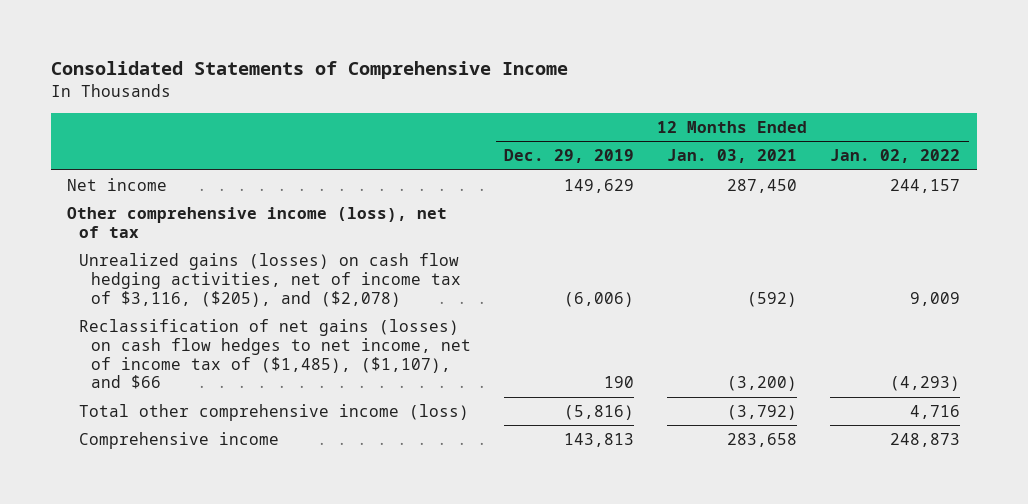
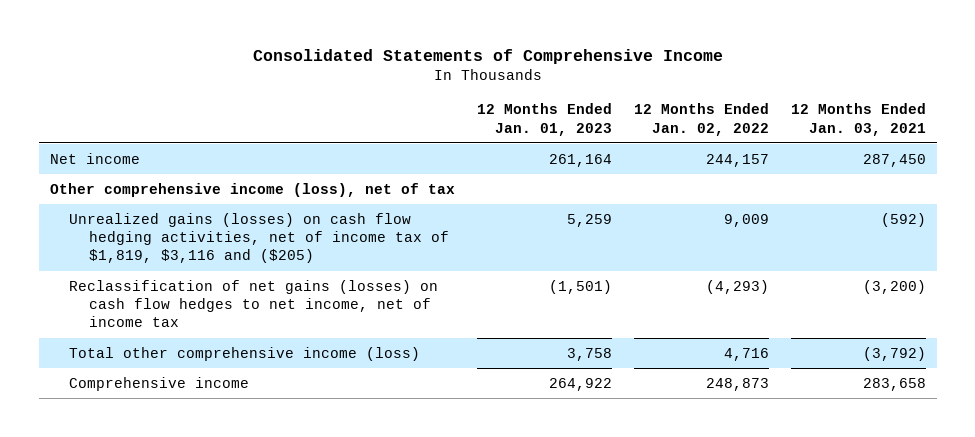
- | 12 Months Ended Dec. 29, 2019 | 12 Months Ended Jan. 03, 2021 | 12 Months Ended Jan. 02, 2022
+ | 12 Months Ended Jan. 01, 2023 | 12 Months Ended Jan. 02, 2022 | 12 Months Ended Jan. 03, 2021
- Unrealized gains (losses) on cash flow hedging activities, net of income tax of $3,116, ($205), and ($2,078) | (6,006) | (592) | 9,009
- Reclassification of net gains (losses) on cash flow hedges to net income, net of income tax of ($1,485), ($1,107), and $66 | 190 | (3,200) | (4,293)
+ Unrealized gains (losses) on cash flow hedging activities, net of income tax of $1,819, $3,116 and ($205) | 5,259 | 9,009 | (592)
+ Reclassification of net gains (losses) on cash flow hedges to net income, net of income tax | (1,501) | (4,293) | (3,200)

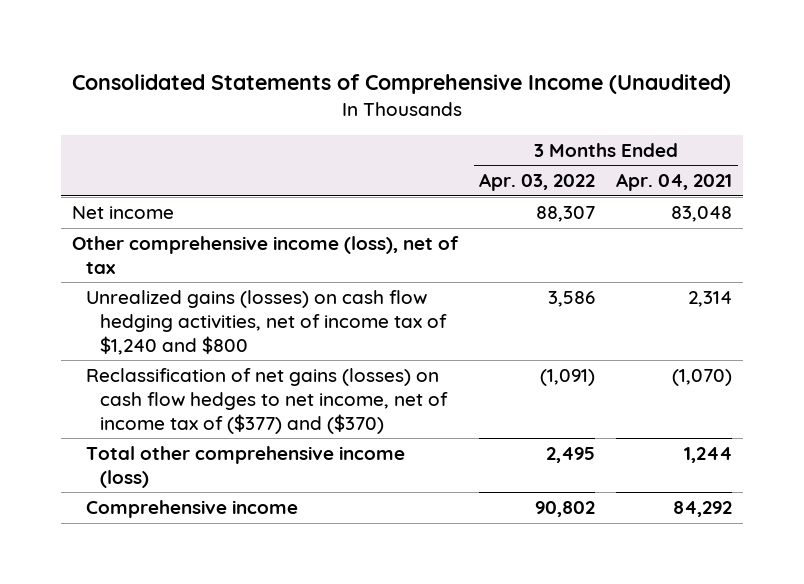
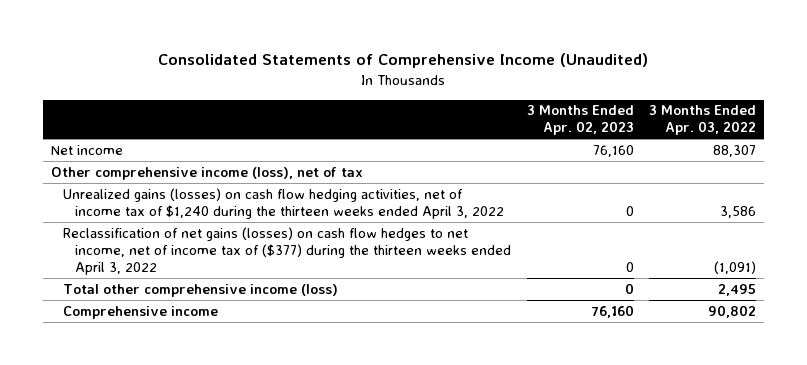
- | 3 Months Ended Apr. 03, 2022 | 3 Months Ended Apr. 04, 2021
+ | 3 Months Ended Apr. 02, 2023 | 3 Months Ended Apr. 03, 2022
- Unrealized gains (losses) on cash flow hedging activities, net of income tax of $1,240 and $800 | 3,586 | 2,314
- Reclassification of net gains (losses) on cash flow hedges to net income, net of income tax of ($377) and ($370) | (1,091) | (1,070)
+ Unrealized gains (losses) on cash flow hedging activities, net of income tax of $1,240 during the thirteen weeks ended April 3, 2022 | 0 | 3,586
+ Reclassification of net gains (losses) on cash flow hedges to net income, net of income tax of ($377) during the thirteen weeks ended April 3, 2022 | 0 | (1,091)

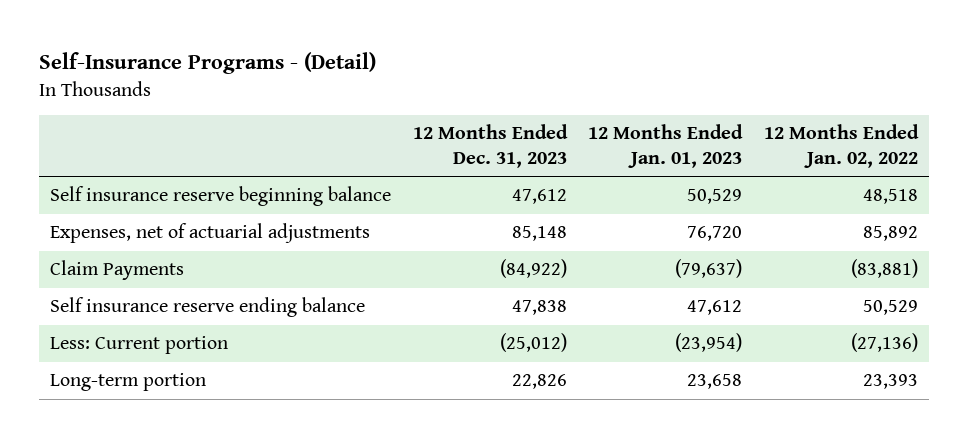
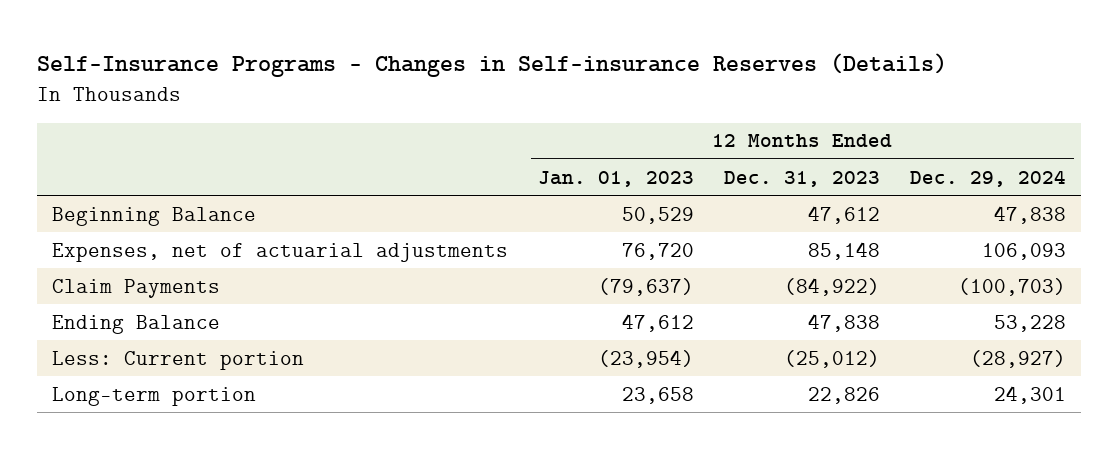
- Self-Insurance Programs - (Detail)
+ Self-Insurance Programs - Changes in Self-insurance Reserves (Details)
- | 12 Months Ended Dec. 31, 2023 | 12 Months Ended Jan. 01, 2023 | 12 Months Ended Jan. 02, 2022
+ | 12 Months Ended Jan. 01, 2023 | 12 Months Ended Dec. 31, 2023 | 12 Months Ended Dec. 29, 2024
- Self insurance reserve beginning balance | 47,612 | 50,529 | 48,518
+ Beginning Balance | 50,529 | 47,612 | 47,838
- Self insurance reserve ending balance | 47,838 | 47,612 | 50,529
+ Ending Balance | 47,612 | 47,838 | 53,228

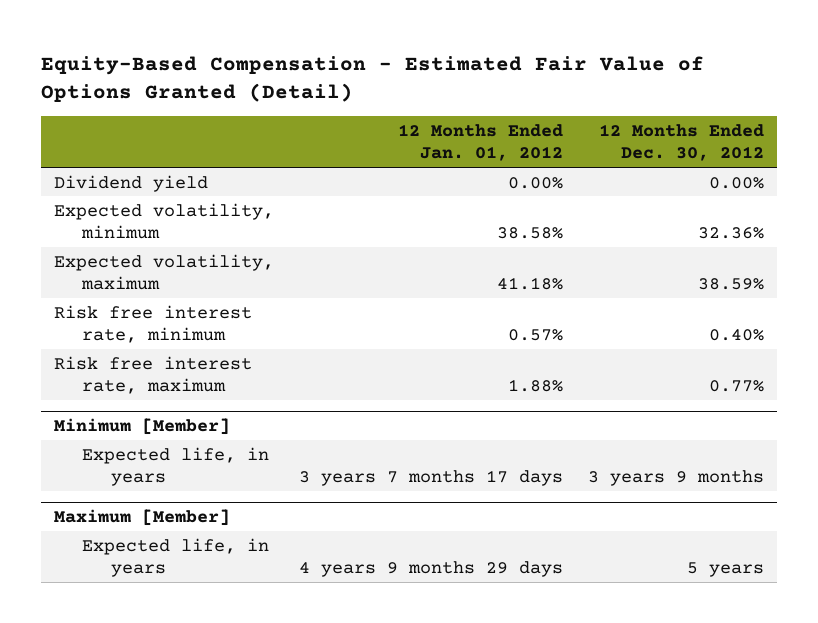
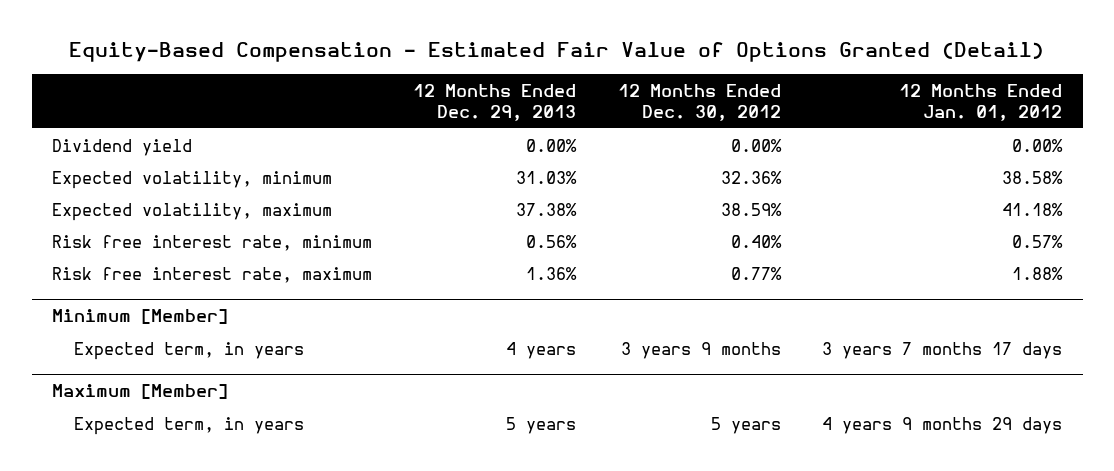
- | 12 Months Ended Jan. 01, 2012 | 12 Months Ended Dec. 30, 2012
+ | 12 Months Ended Dec. 29, 2013 | 12 Months Ended Dec. 30, 2012 | 12 Months Ended Jan. 01, 2012
@ Minimum [Member]
- Expected life, in years | 3 years 7 months 17 days | 3 years 9 months
+ Expected term, in years | 4 years | 3 years 9 months | 3 years 7 months 17 days
@ Maximum [Member]
- Expected life, in years | 4 years 9 months 29 days | 5 years
+ Expected term, in years | 5 years | 5 years | 4 years 9 months 29 days

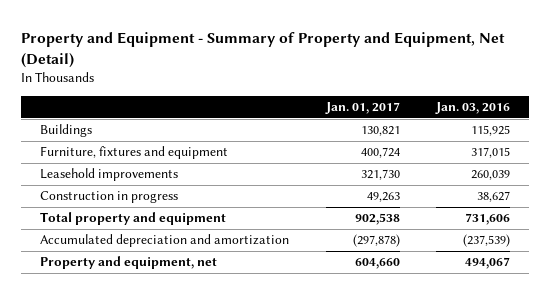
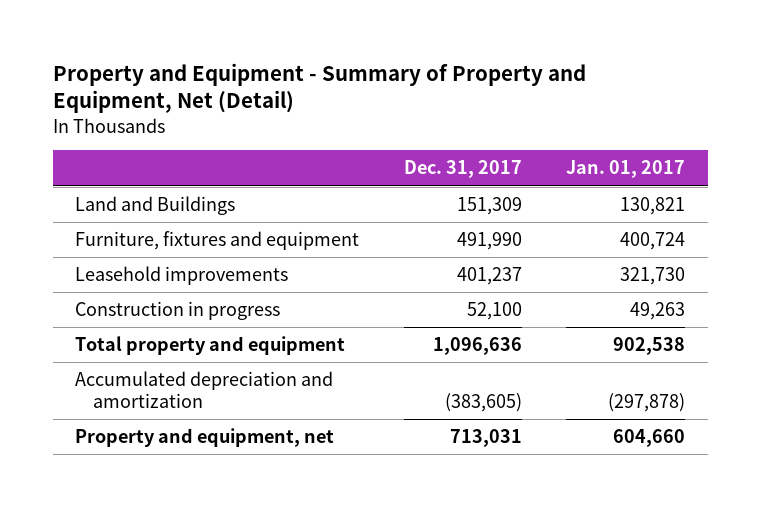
- | Jan. 01, 2017 | Jan. 03, 2016
+ | Dec. 31, 2017 | Jan. 01, 2017
- Buildings | 130,821 | 115,925
+ Land and Buildings | 151,309 | 130,821

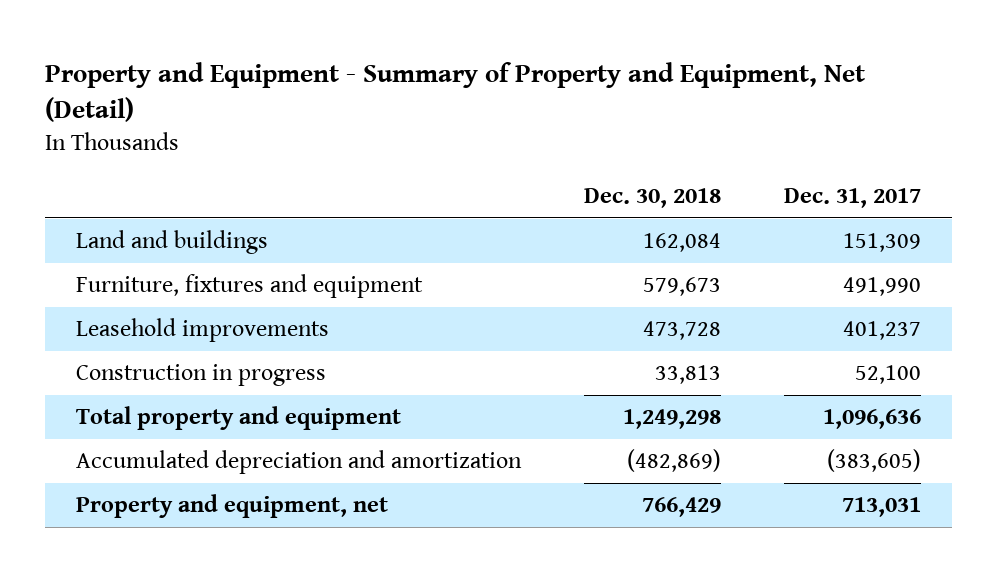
- | Dec. 31, 2017 | Jan. 01, 2017
+ | Dec. 30, 2018 | Dec. 31, 2017
- Land and Buildings | 151,309 | 130,821
+ Land and buildings | 162,084 | 151,309

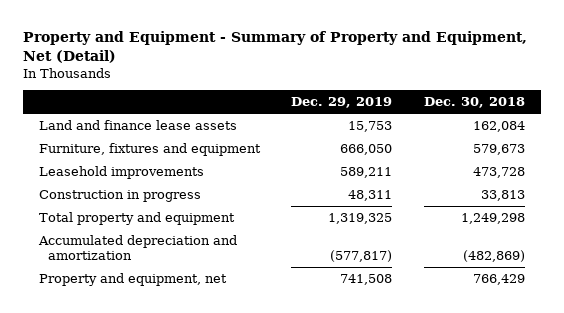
- | Dec. 30, 2018 | Dec. 31, 2017
+ | Dec. 29, 2019 | Dec. 30, 2018
- Land and buildings | 162,084 | 151,309
+ Land and finance lease assets | 15,753 | 162,084

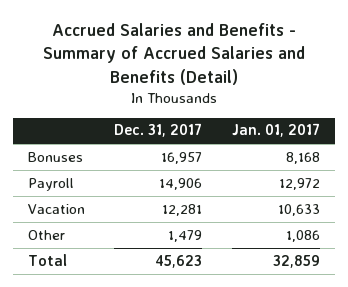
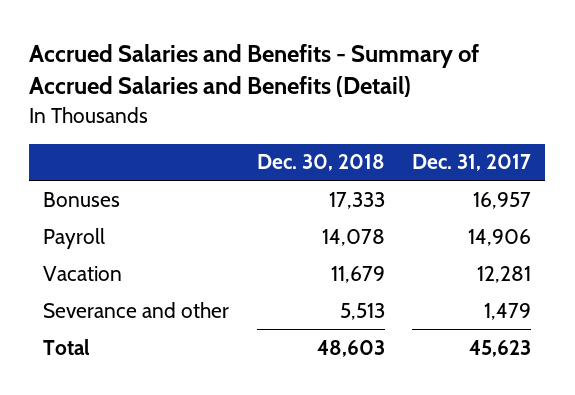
- | Dec. 31, 2017 | Jan. 01, 2017
+ | Dec. 30, 2018 | Dec. 31, 2017
- Other | 1,479 | 1,086
+ Severance and other | 5,513 | 1,479

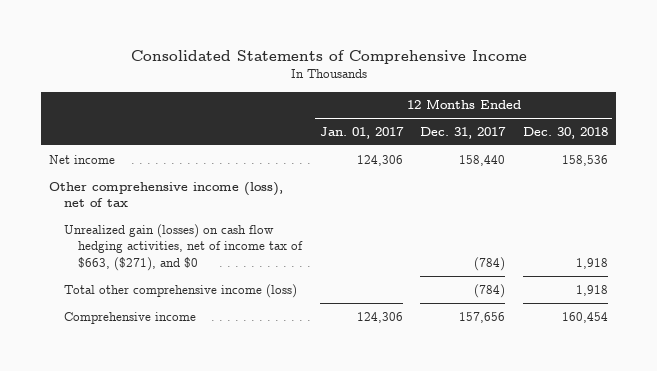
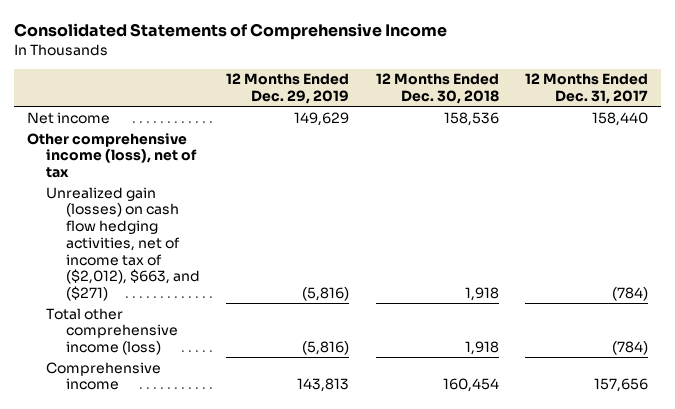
- | 12 Months Ended Jan. 01, 2017 | 12 Months Ended Dec. 31, 2017 | 12 Months Ended Dec. 30, 2018
+ | 12 Months Ended Dec. 29, 2019 | 12 Months Ended Dec. 30, 2018 | 12 Months Ended Dec. 31, 2017
- Unrealized gain (losses) on cash flow hedging activities, net of income tax of $663, ($271), and $0 | | (784) | 1,918
+ Unrealized gain (losses) on cash flow hedging activities, net of income tax of ($2,012), $663, and ($271) | (5,816) | 1,918 | (784)

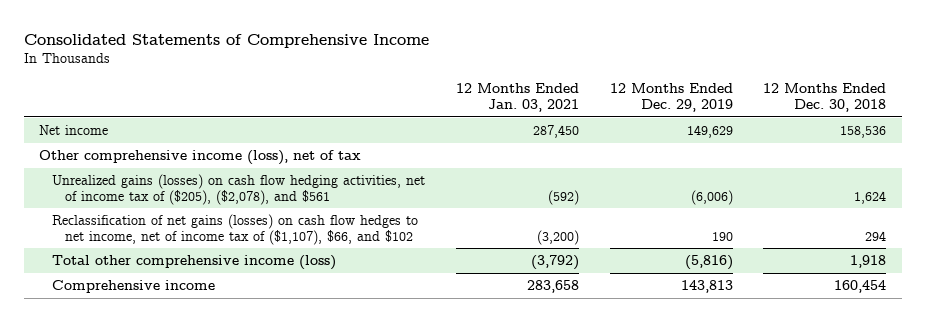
- | 12 Months Ended Dec. 29, 2019 | 12 Months Ended Dec. 30, 2018 | 12 Months Ended Dec. 31, 2017
+ | 12 Months Ended Jan. 03, 2021 | 12 Months Ended Dec. 29, 2019 | 12 Months Ended Dec. 30, 2018
- Unrealized gain (losses) on cash flow hedging activities, net of income tax of ($2,012), $663, and ($271) | (5,816) | 1,918 | (784)
+ Unrealized gains (losses) on cash flow hedging activities, net of income tax of ($205), ($2,078), and $561 | (592) | (6,006) | 1,624
+ Reclassification of net gains (losses) on cash flow hedges to net income, net of income tax of ($1,107), $66, and $102 | (3,200) | 190 | 294

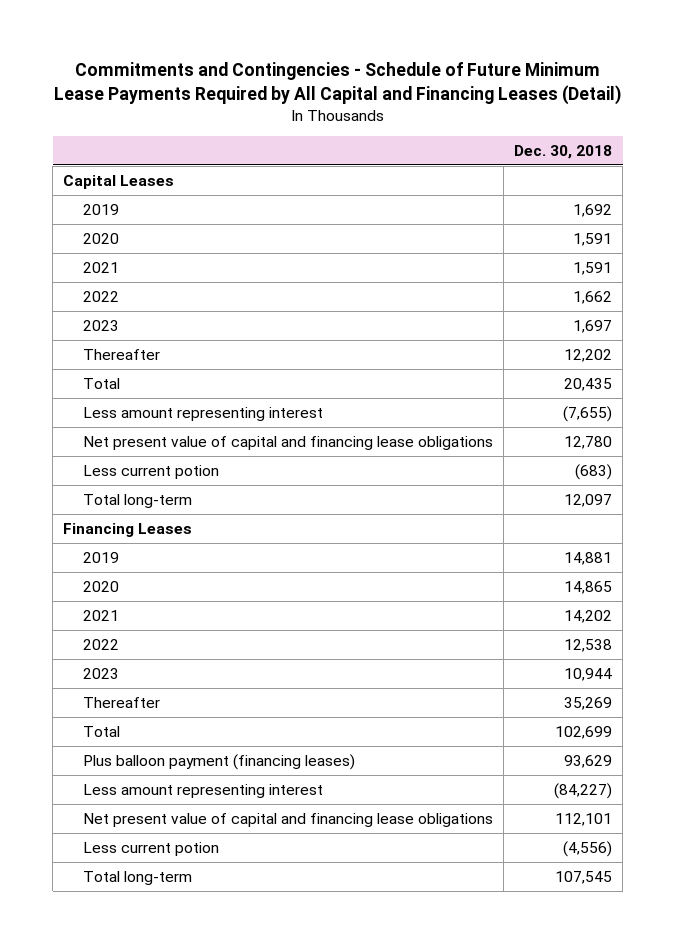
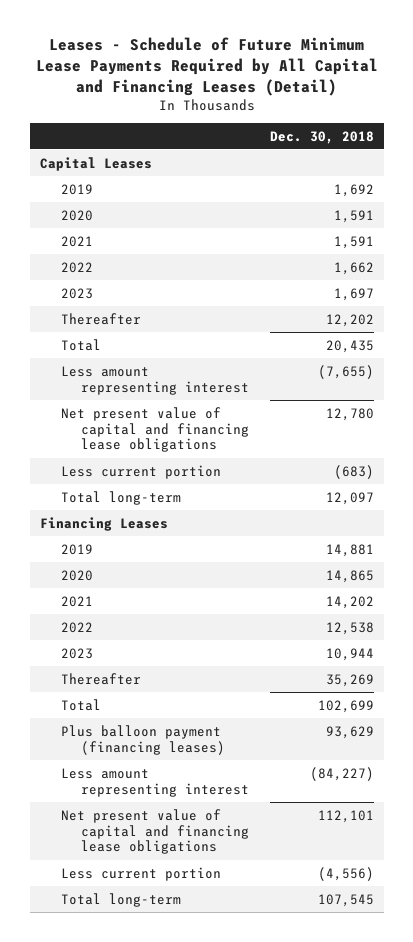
- Commitments and Contingencies - Schedule of Future Minimum Lease Payments Required by All Capital and Financing Leases (Detail)
+ Leases - Schedule of Future Minimum Lease Payments Required by All Capital and Financing Leases (Detail)
- Less current potion | (683)
+ Less current portion | (683)
- Less current potion | (4,556)
+ Less current portion | (4,556)

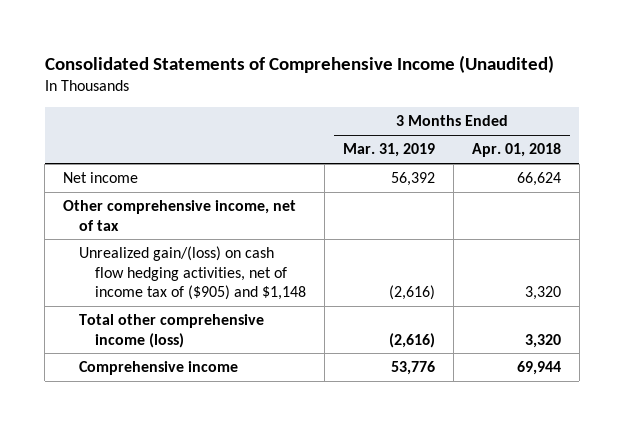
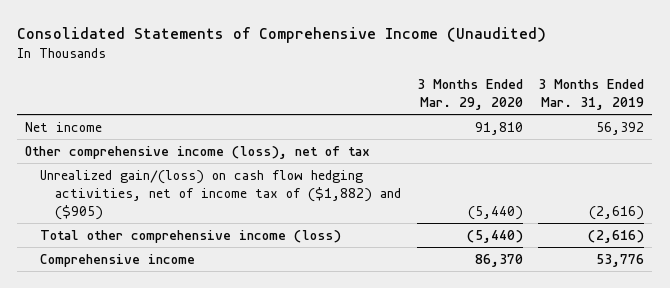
- | 3 Months Ended Mar. 31, 2019 | 3 Months Ended Apr. 01, 2018
+ | 3 Months Ended Mar. 29, 2020 | 3 Months Ended Mar. 31, 2019
- Other comprehensive income, net of tax
- Unrealized gain/(loss) on cash flow hedging activities, net of income tax of ($905) and $1,148 | (2,616) | 3,320
+ Other comprehensive income (loss), net of tax
+ Unrealized gain/(loss) on cash flow hedging activities, net of income tax of ($1,882) and ($905) | (5,440) | (2,616)

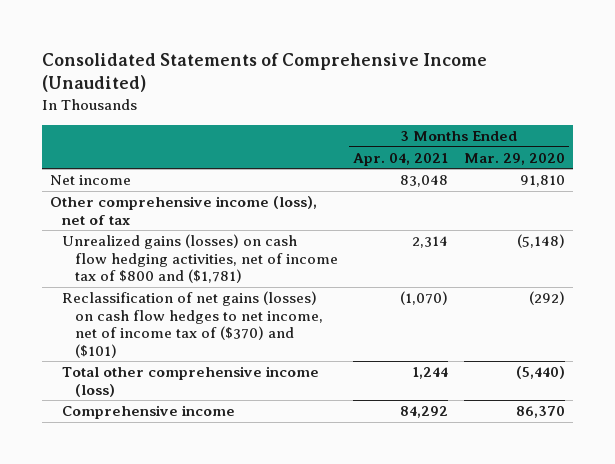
- | 3 Months Ended Mar. 29, 2020 | 3 Months Ended Mar. 31, 2019
+ | 3 Months Ended Apr. 04, 2021 | 3 Months Ended Mar. 29, 2020
- Unrealized gain/(loss) on cash flow hedging activities, net of income tax of ($1,882) and ($905) | (5,440) | (2,616)
+ Unrealized gains (losses) on cash flow hedging activities, net of income tax of $800 and ($1,781) | 2,314 | (5,148)
+ Reclassification of net gains (losses) on cash flow hedges to net income, net of income tax of ($370) and ($101) | (1,070) | (292)

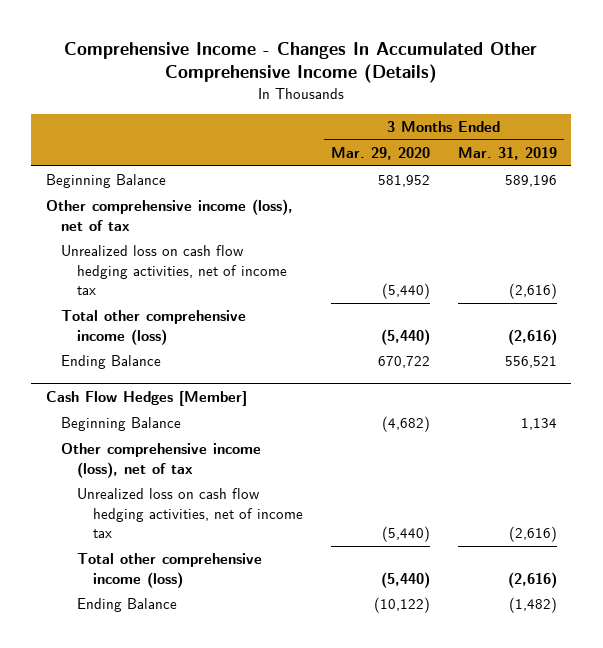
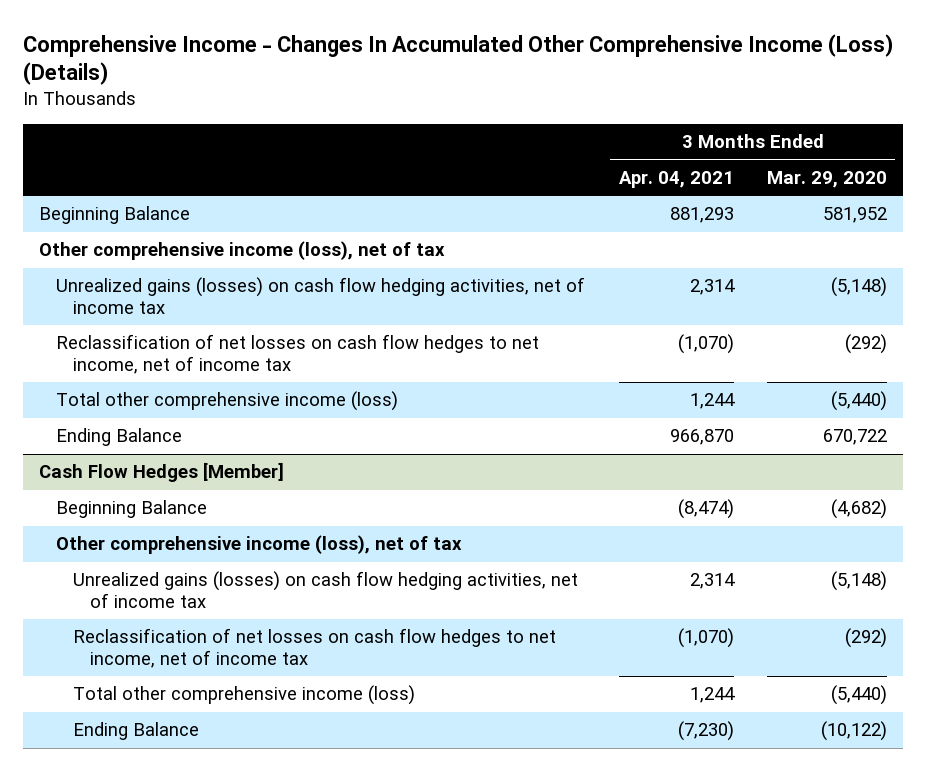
- Comprehensive Income - Changes In Accumulated Other Comprehensive Income (Details)
+ Comprehensive Income - Changes In Accumulated Other Comprehensive Income (Loss) (Details)
- | 3 Months Ended Mar. 29, 2020 | 3 Months Ended Mar. 31, 2019
+ | 3 Months Ended Apr. 04, 2021 | 3 Months Ended Mar. 29, 2020
- Unrealized loss on cash flow hedging activities, net of income tax | (5,440) | (2,616)
+ Unrealized gains (losses) on cash flow hedging activities, net of income tax | 2,314 | (5,148)
+ Reclassification of net losses on cash flow hedges to net income, net of income tax | (1,070) | (292)
@ Cash Flow Hedges [Member]
- Unrealized loss on cash flow hedging activities, net of income tax | (5,440) | (2,616)
+ Unrealized gains (losses) on cash flow hedging activities, net of income tax | 2,314 | (5,148)
+ Reclassification of net losses on cash flow hedges to net income, net of income tax | (1,070) | (292)

